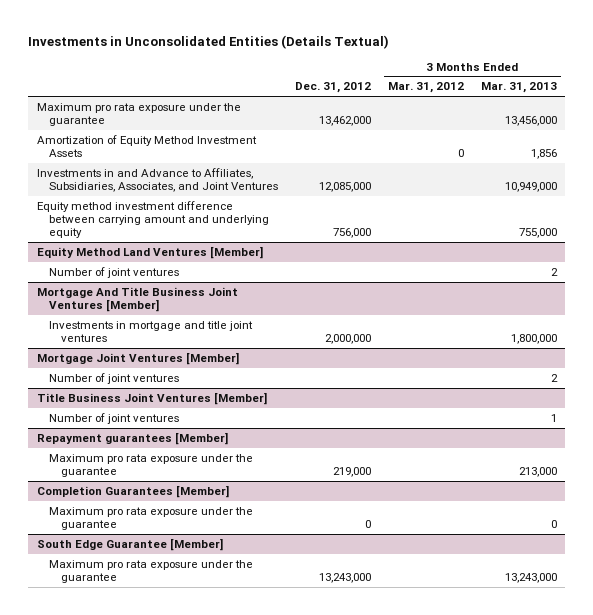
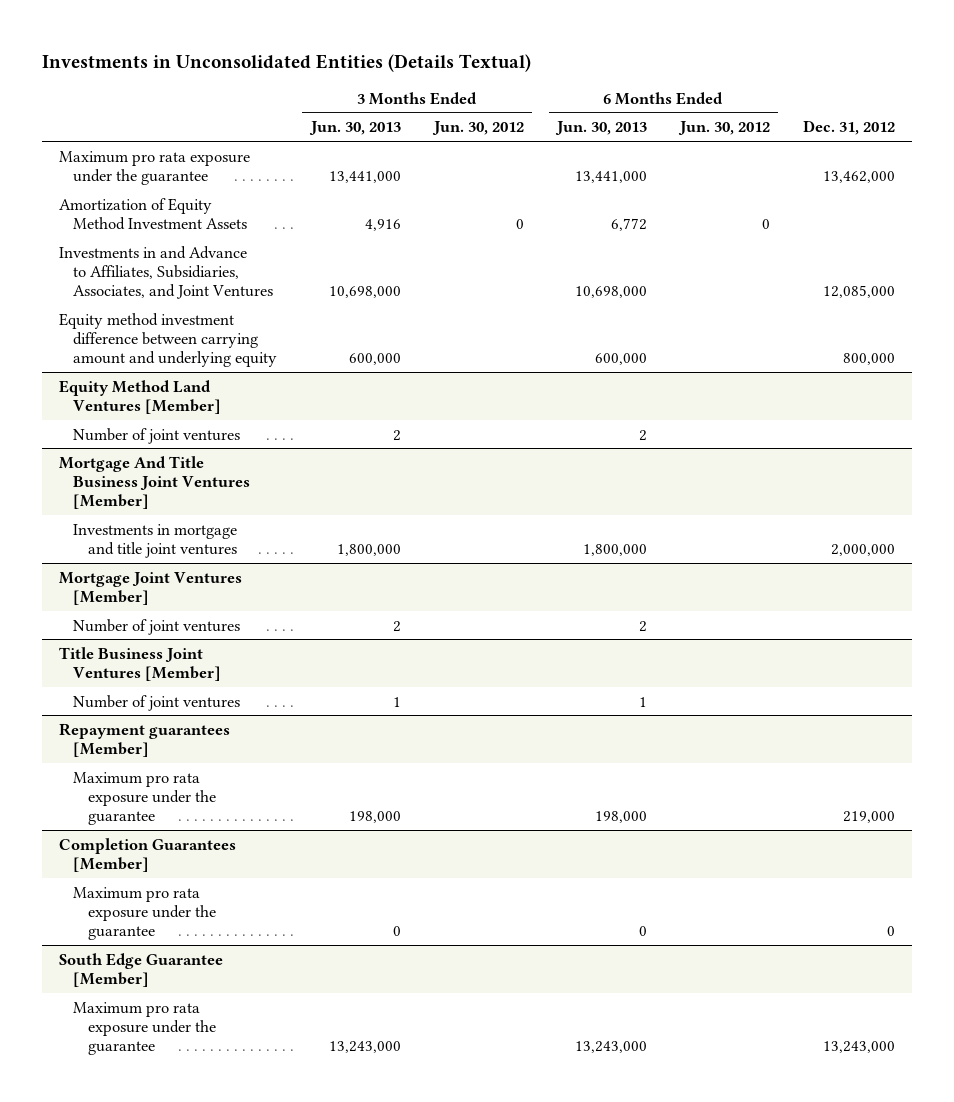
- | Dec. 31, 2012 | 3 Months Ended Mar. 31, 2012 | 3 Months Ended Mar. 31, 2013
+ | 3 Months Ended Jun. 30, 2013 | 3 Months Ended Jun. 30, 2012 | 6 Months Ended Jun. 30, 2013 | 6 Months Ended Jun. 30, 2012 | Dec. 31, 2012
- Equity method investment difference between carrying amount and underlying equity | 756,000 | | 755,000
+ Equity method investment difference between carrying amount and underlying equity | 600,000 | | 600,000 | | 800,000

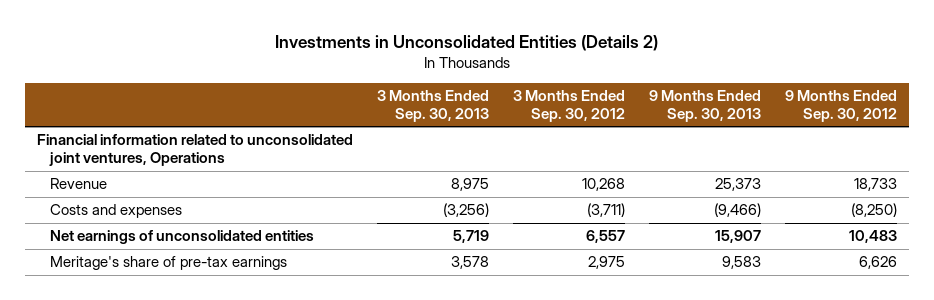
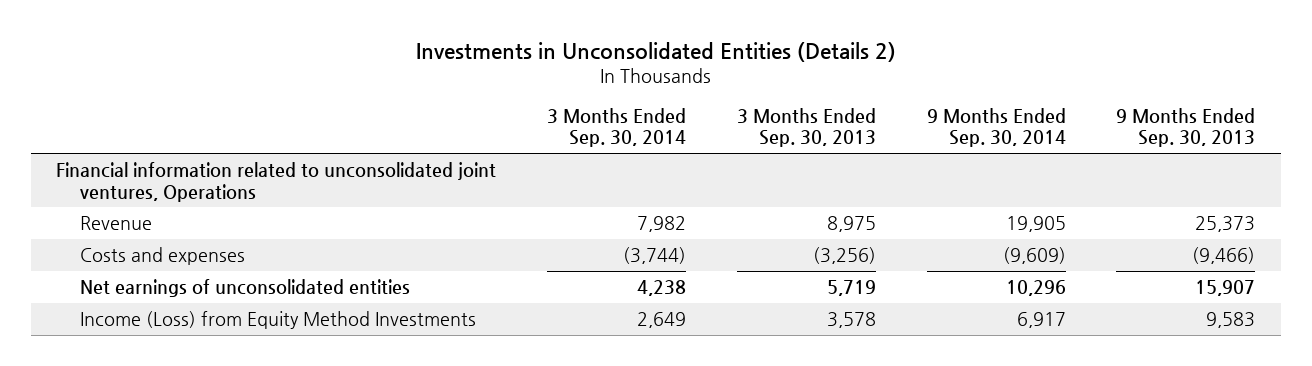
- | 3 Months Ended Sep. 30, 2013 | 3 Months Ended Sep. 30, 2012 | 9 Months Ended Sep. 30, 2013 | 9 Months Ended Sep. 30, 2012
+ | 3 Months Ended Sep. 30, 2014 | 3 Months Ended Sep. 30, 2013 | 9 Months Ended Sep. 30, 2014 | 9 Months Ended Sep. 30, 2013
- Meritage's share of pre-tax earnings | 3,578 | 2,975 | 9,583 | 6,626
+ Income (Loss) from Equity Method Investments | 2,649 | 3,578 | 6,917 | 9,583

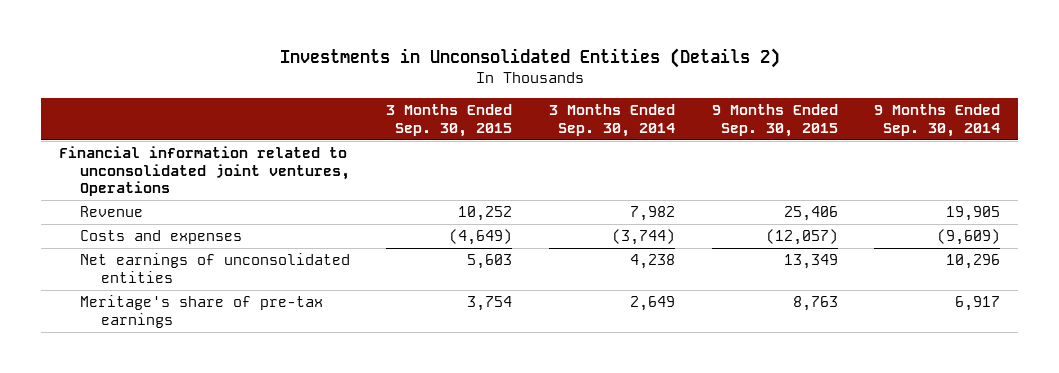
- | 3 Months Ended Sep. 30, 2014 | 3 Months Ended Sep. 30, 2013 | 9 Months Ended Sep. 30, 2014 | 9 Months Ended Sep. 30, 2013
+ | 3 Months Ended Sep. 30, 2015 | 3 Months Ended Sep. 30, 2014 | 9 Months Ended Sep. 30, 2015 | 9 Months Ended Sep. 30, 2014
- Income (Loss) from Equity Method Investments | 2,649 | 3,578 | 6,917 | 9,583
+ Meritage's share of pre-tax earnings | 3,754 | 2,649 | 8,763 | 6,917

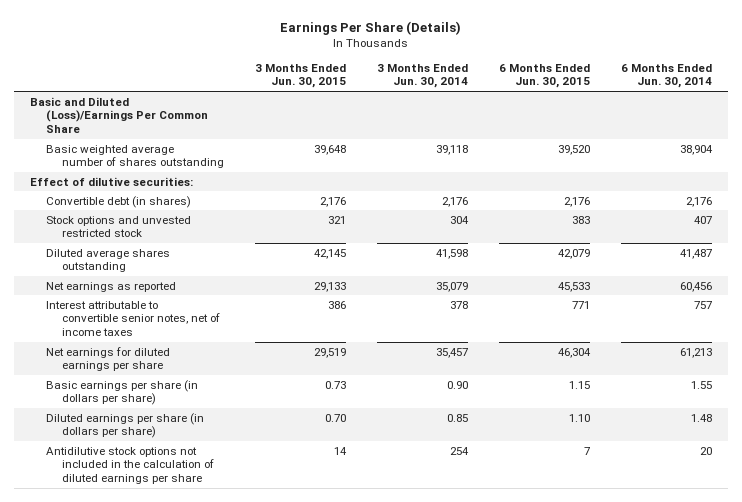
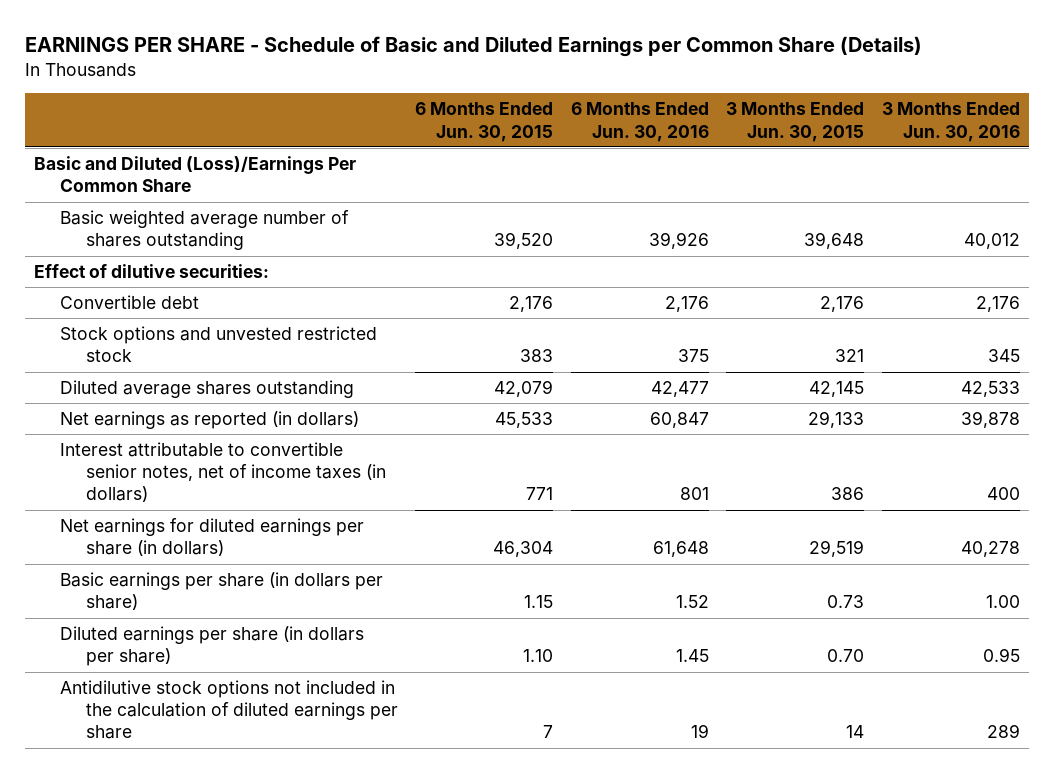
- Earnings Per Share (Details)
+ EARNINGS PER SHARE - Schedule of Basic and Diluted Earnings per Common Share (Details)
- | 3 Months Ended Jun. 30, 2015 | 3 Months Ended Jun. 30, 2014 | 6 Months Ended Jun. 30, 2015 | 6 Months Ended Jun. 30, 2014
+ | 6 Months Ended Jun. 30, 2015 | 6 Months Ended Jun. 30, 2016 | 3 Months Ended Jun. 30, 2015 | 3 Months Ended Jun. 30, 2016
- Convertible debt (in shares) | 2,176 | 2,176 | 2,176 | 2,176
+ Convertible debt | 2,176 | 2,176 | 2,176 | 2,176
- Net earnings as reported | 29,133 | 35,079 | 45,533 | 60,456
- Interest attributable to convertible senior notes, net of income taxes | 386 | 378 | 771 | 757
- Net earnings for diluted earnings per share | 29,519 | 35,457 | 46,304 | 61,213
+ Net earnings as reported (in dollars) | 45,533 | 60,847 | 29,133 | 39,878
+ Interest attributable to convertible senior notes, net of income taxes (in dollars) | 771 | 801 | 386 | 400
+ Net earnings for diluted earnings per share (in dollars) | 46,304 | 61,648 | 29,519 | 40,278

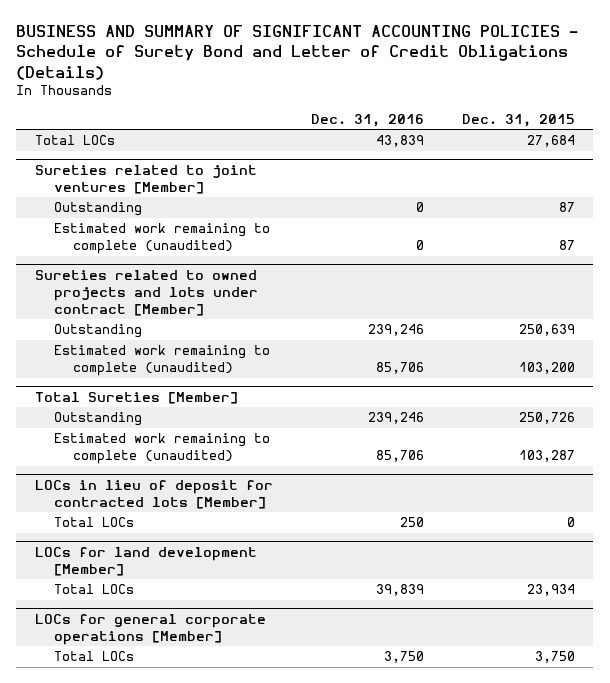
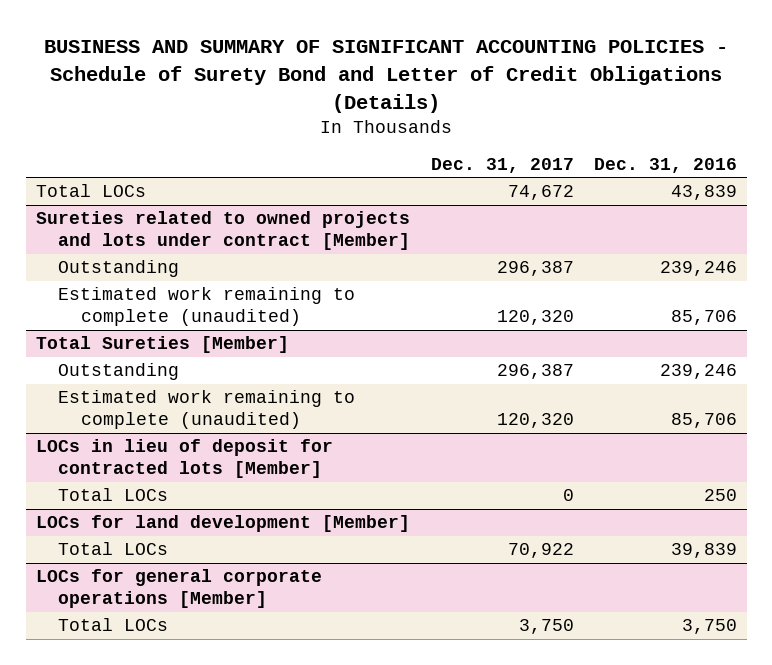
- | Dec. 31, 2016 | Dec. 31, 2015
+ | Dec. 31, 2017 | Dec. 31, 2016
- Sureties related to joint ventures [Member]
- Outstanding | 0 | 87
- Estimated work remaining to complete (unaudited) | 0 | 87

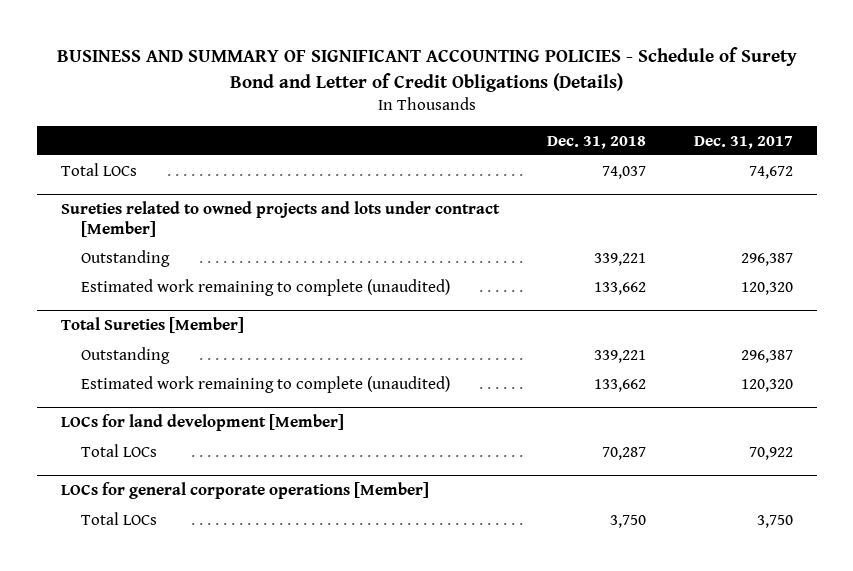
- | Dec. 31, 2017 | Dec. 31, 2016
+ | Dec. 31, 2018 | Dec. 31, 2017
- LOCs in lieu of deposit for contracted lots [Member]
- Total LOCs | 0 | 250

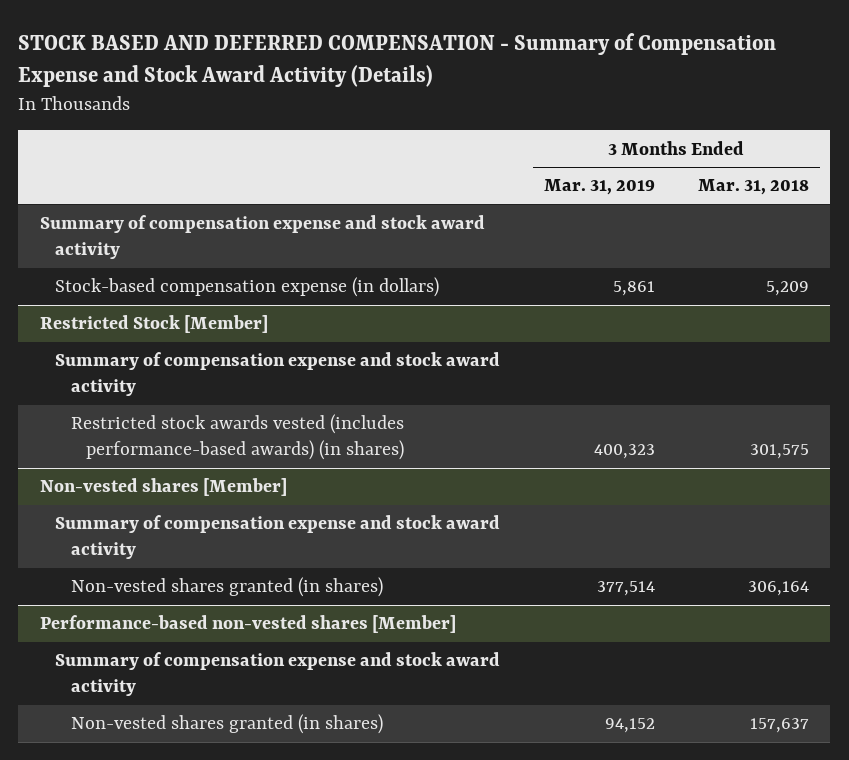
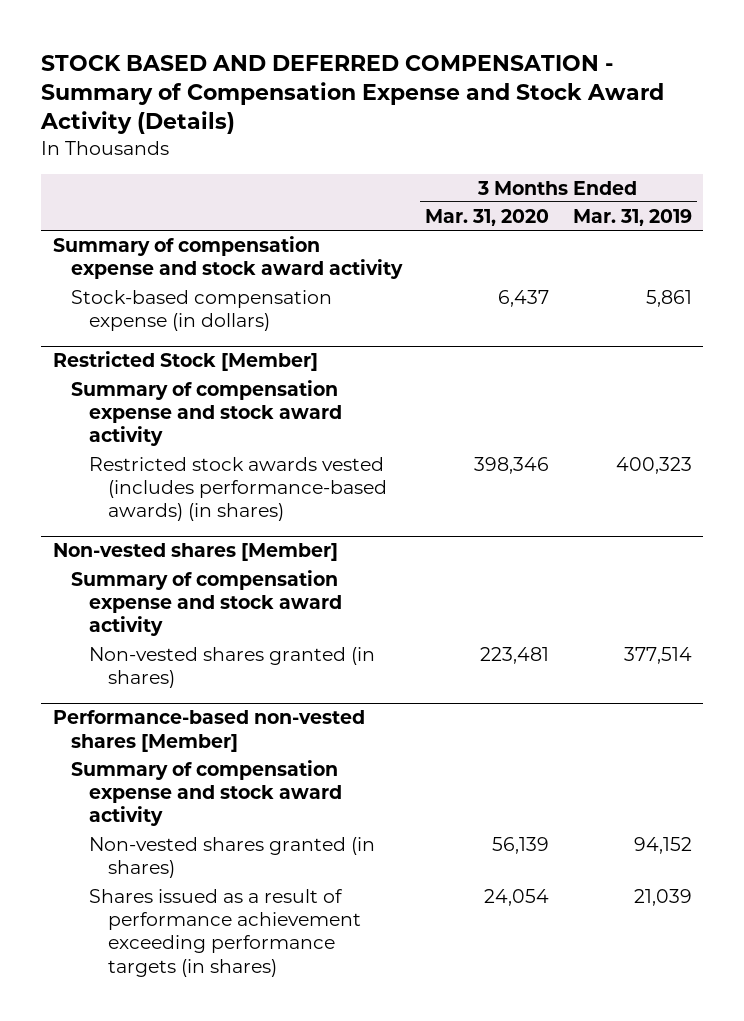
- | 3 Months Ended Mar. 31, 2019 | 3 Months Ended Mar. 31, 2018
+ | 3 Months Ended Mar. 31, 2020 | 3 Months Ended Mar. 31, 2019
@ Performance-based non-vested shares [Member]
+ Shares issued as a result of performance achievement exceeding performance targets (in shares) | 24,054 | 21,039

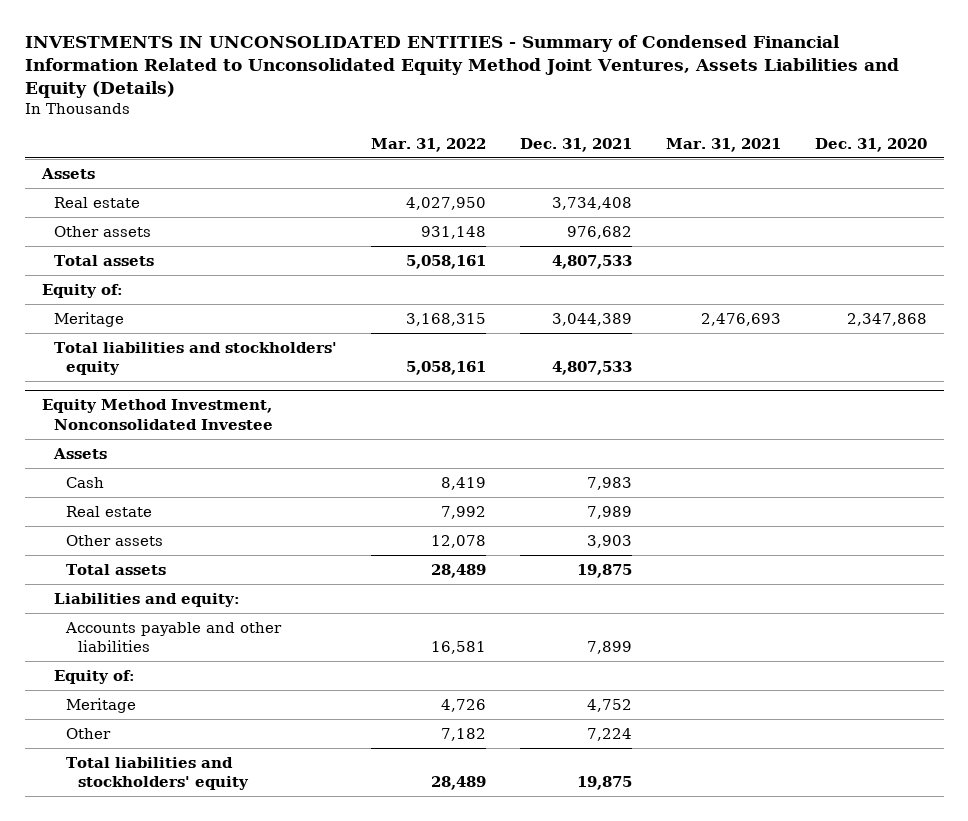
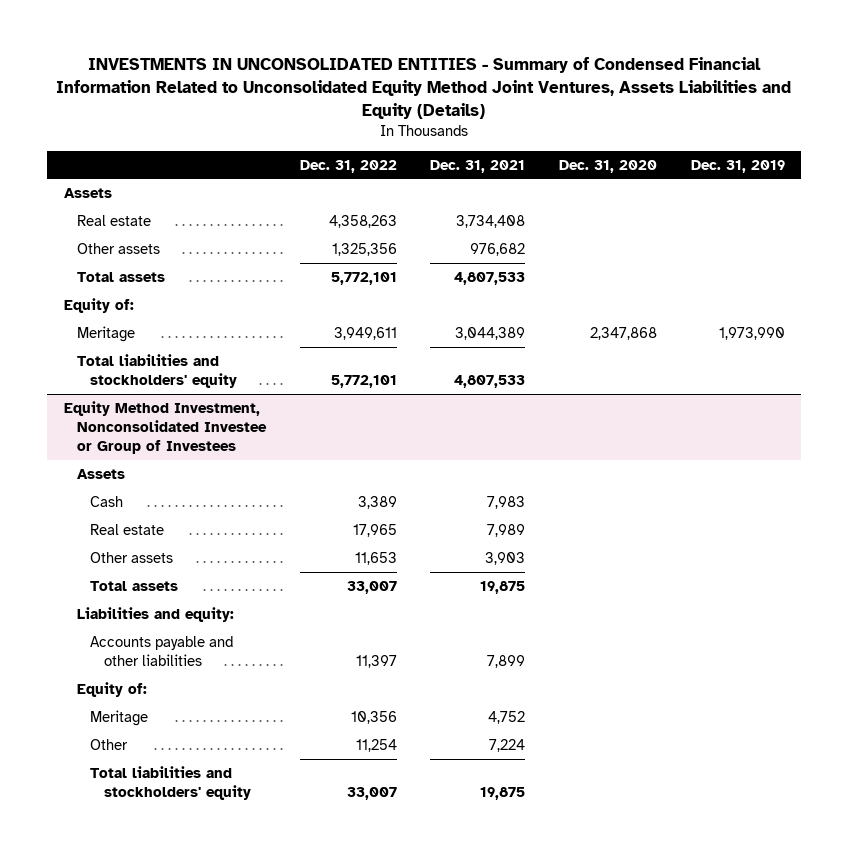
- | Mar. 31, 2022 | Dec. 31, 2021 | Mar. 31, 2021 | Dec. 31, 2020
+ | Dec. 31, 2022 | Dec. 31, 2021 | Dec. 31, 2020 | Dec. 31, 2019
- Equity Method Investment, Nonconsolidated Investee
+ Equity Method Investment, Nonconsolidated Investee or Group of Investees

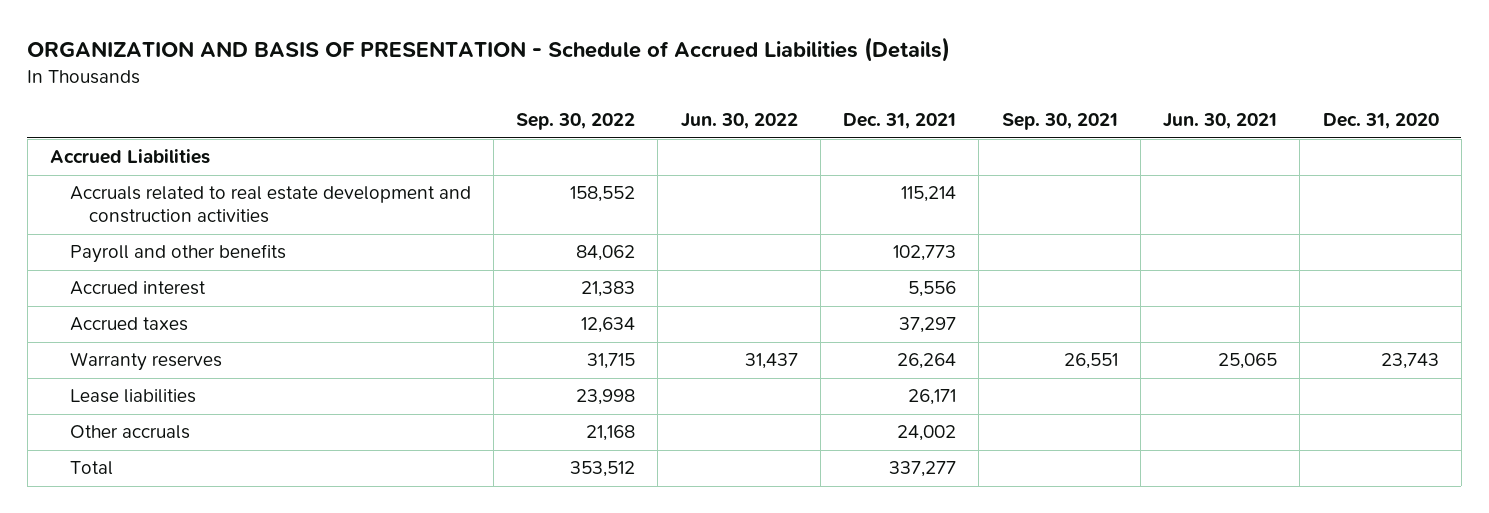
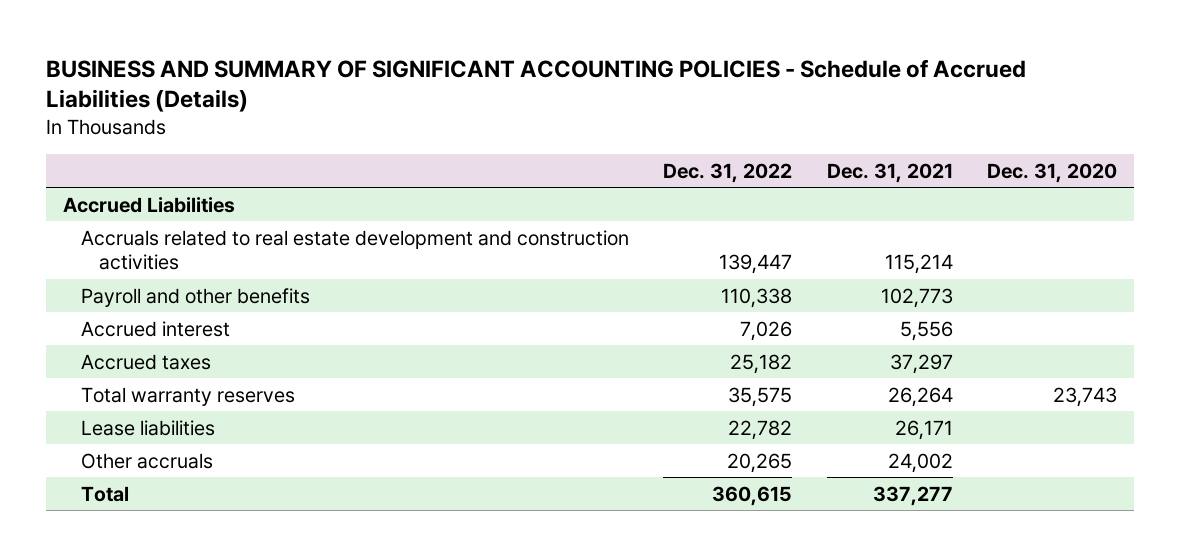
- ORGANIZATION AND BASIS OF PRESENTATION - Schedule of Accrued Liabilities (Details)
+ BUSINESS AND SUMMARY OF SIGNIFICANT ACCOUNTING POLICIES - Schedule of Accrued Liabilities (Details)
- | Sep. 30, 2022 | Jun. 30, 2022 | Dec. 31, 2021 | Sep. 30, 2021 | Jun. 30, 2021 | Dec. 31, 2020
+ | Dec. 31, 2022 | Dec. 31, 2021 | Dec. 31, 2020
- Warranty reserves | 31,715 | 31,437 | 26,264 | 26,551 | 25,065 | 23,743
+ Total warranty reserves | 35,575 | 26,264 | 23,743

